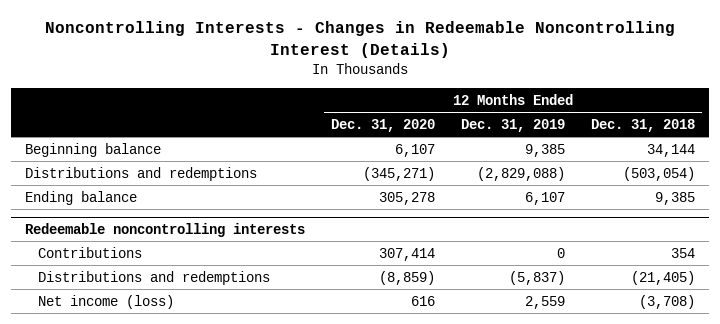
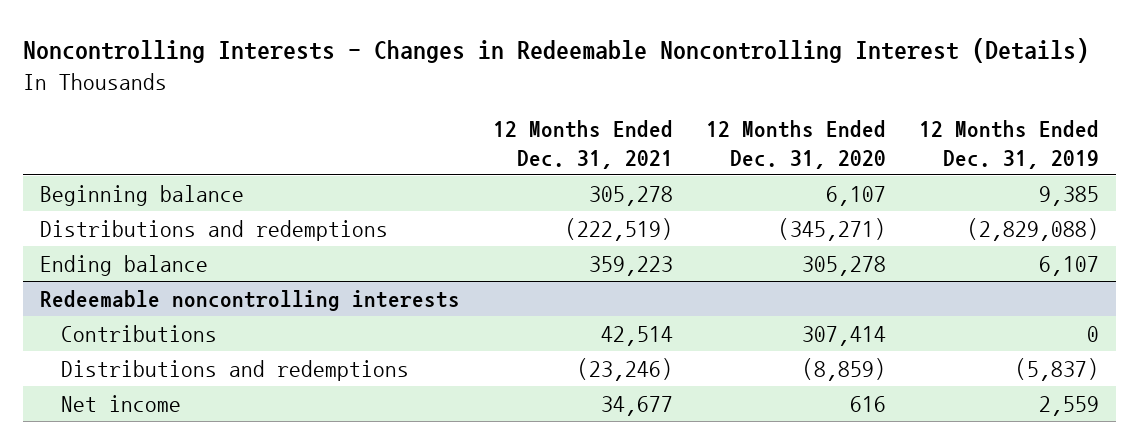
- | 12 Months Ended Dec. 31, 2020 | 12 Months Ended Dec. 31, 2019 | 12 Months Ended Dec. 31, 2018
+ | 12 Months Ended Dec. 31, 2021 | 12 Months Ended Dec. 31, 2020 | 12 Months Ended Dec. 31, 2019
@ Redeemable noncontrolling interests
- Net income (loss) | 616 | 2,559 | (3,708)
+ Net income | 34,677 | 616 | 2,559

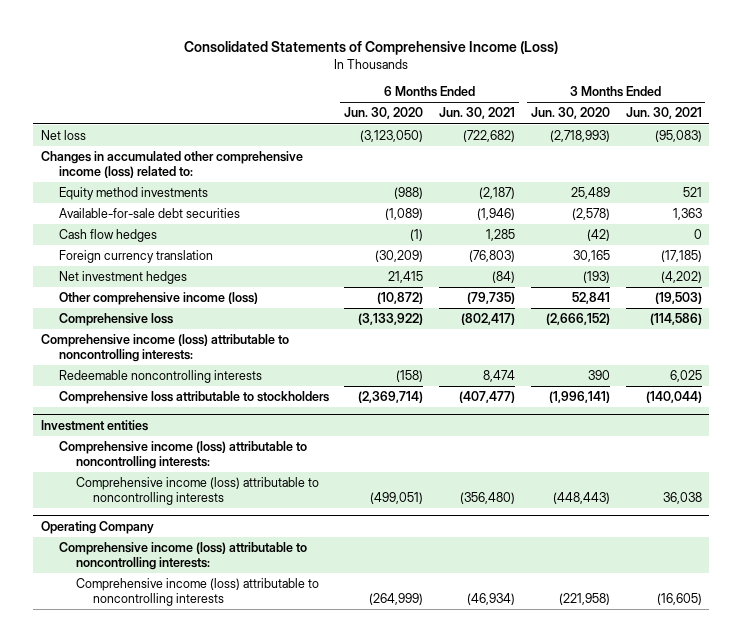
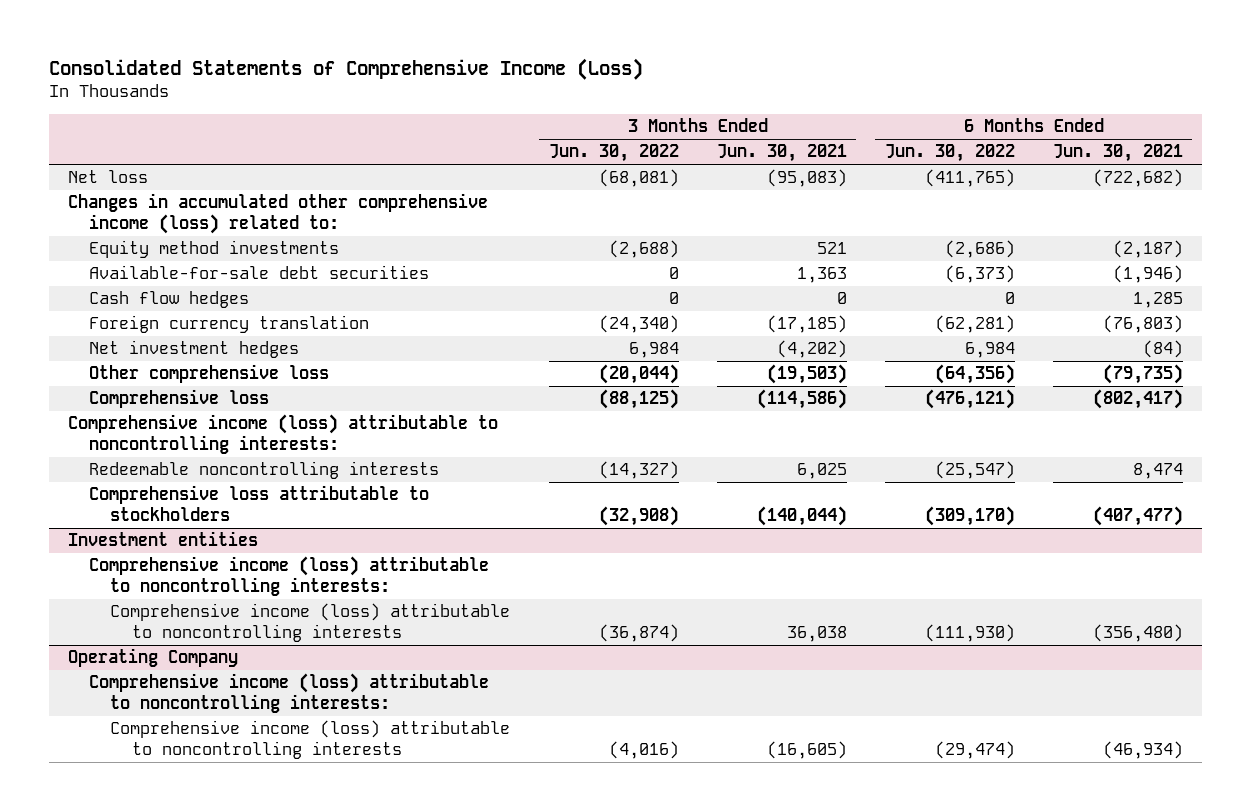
- | 6 Months Ended Jun. 30, 2020 | 6 Months Ended Jun. 30, 2021 | 3 Months Ended Jun. 30, 2020 | 3 Months Ended Jun. 30, 2021
+ | 3 Months Ended Jun. 30, 2022 | 3 Months Ended Jun. 30, 2021 | 6 Months Ended Jun. 30, 2022 | 6 Months Ended Jun. 30, 2021
- Other comprehensive income (loss) | (10,872) | (79,735) | 52,841 | (19,503)
+ Other comprehensive loss | (20,044) | (19,503) | (64,356) | (79,735)

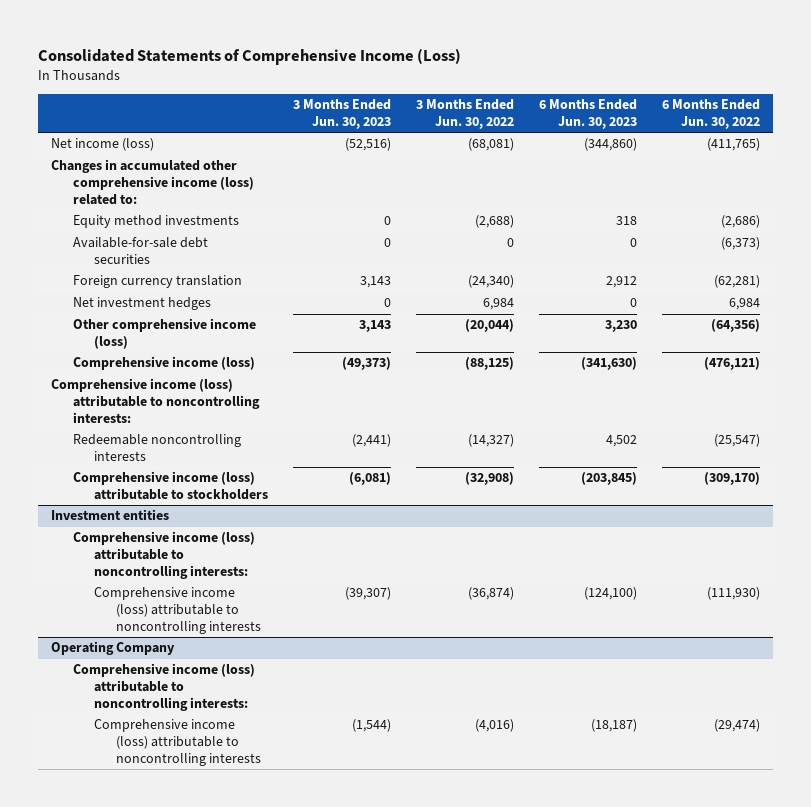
- | 3 Months Ended Jun. 30, 2022 | 3 Months Ended Jun. 30, 2021 | 6 Months Ended Jun. 30, 2022 | 6 Months Ended Jun. 30, 2021
+ | 3 Months Ended Jun. 30, 2023 | 3 Months Ended Jun. 30, 2022 | 6 Months Ended Jun. 30, 2023 | 6 Months Ended Jun. 30, 2022
- Net loss | (68,081) | (95,083) | (411,765) | (722,682)
+ Net income (loss) | (52,516) | (68,081) | (344,860) | (411,765)
- Cash flow hedges | 0 | 0 | 0 | 1,285
- Other comprehensive loss | (20,044) | (19,503) | (64,356) | (79,735)
- Comprehensive loss | (88,125) | (114,586) | (476,121) | (802,417)
+ Other comprehensive income (loss) | 3,143 | (20,044) | 3,230 | (64,356)
+ Comprehensive income (loss) | (49,373) | (88,125) | (341,630) | (476,121)
- Comprehensive loss attributable to stockholders | (32,908) | (140,044) | (309,170) | (407,477)
+ Comprehensive income (loss) attributable to stockholders | (6,081) | (32,908) | (203,845) | (309,170)

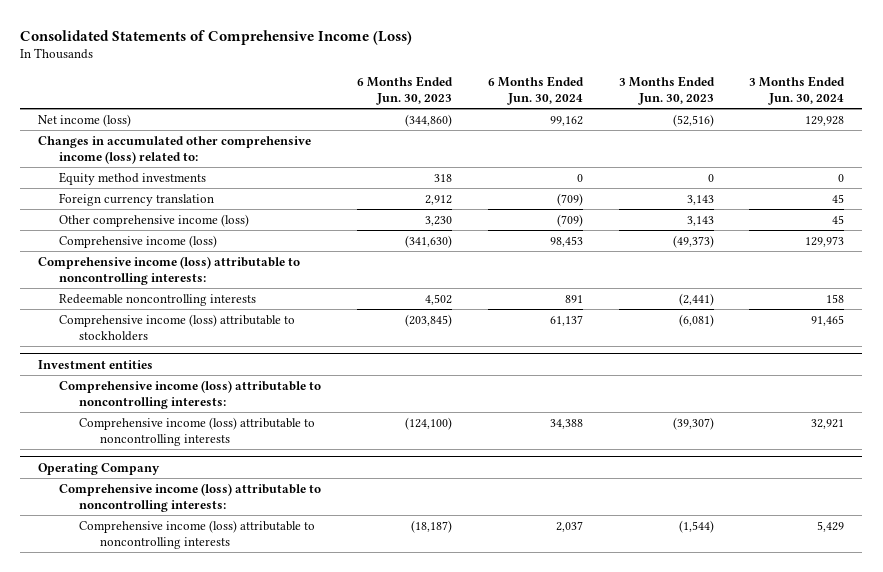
- | 3 Months Ended Jun. 30, 2023 | 3 Months Ended Jun. 30, 2022 | 6 Months Ended Jun. 30, 2023 | 6 Months Ended Jun. 30, 2022
+ | 6 Months Ended Jun. 30, 2023 | 6 Months Ended Jun. 30, 2024 | 3 Months Ended Jun. 30, 2023 | 3 Months Ended Jun. 30, 2024
- Available-for-sale debt securities | 0 | 0 | 0 | (6,373)
- Net investment hedges | 0 | 6,984 | 0 | 6,984

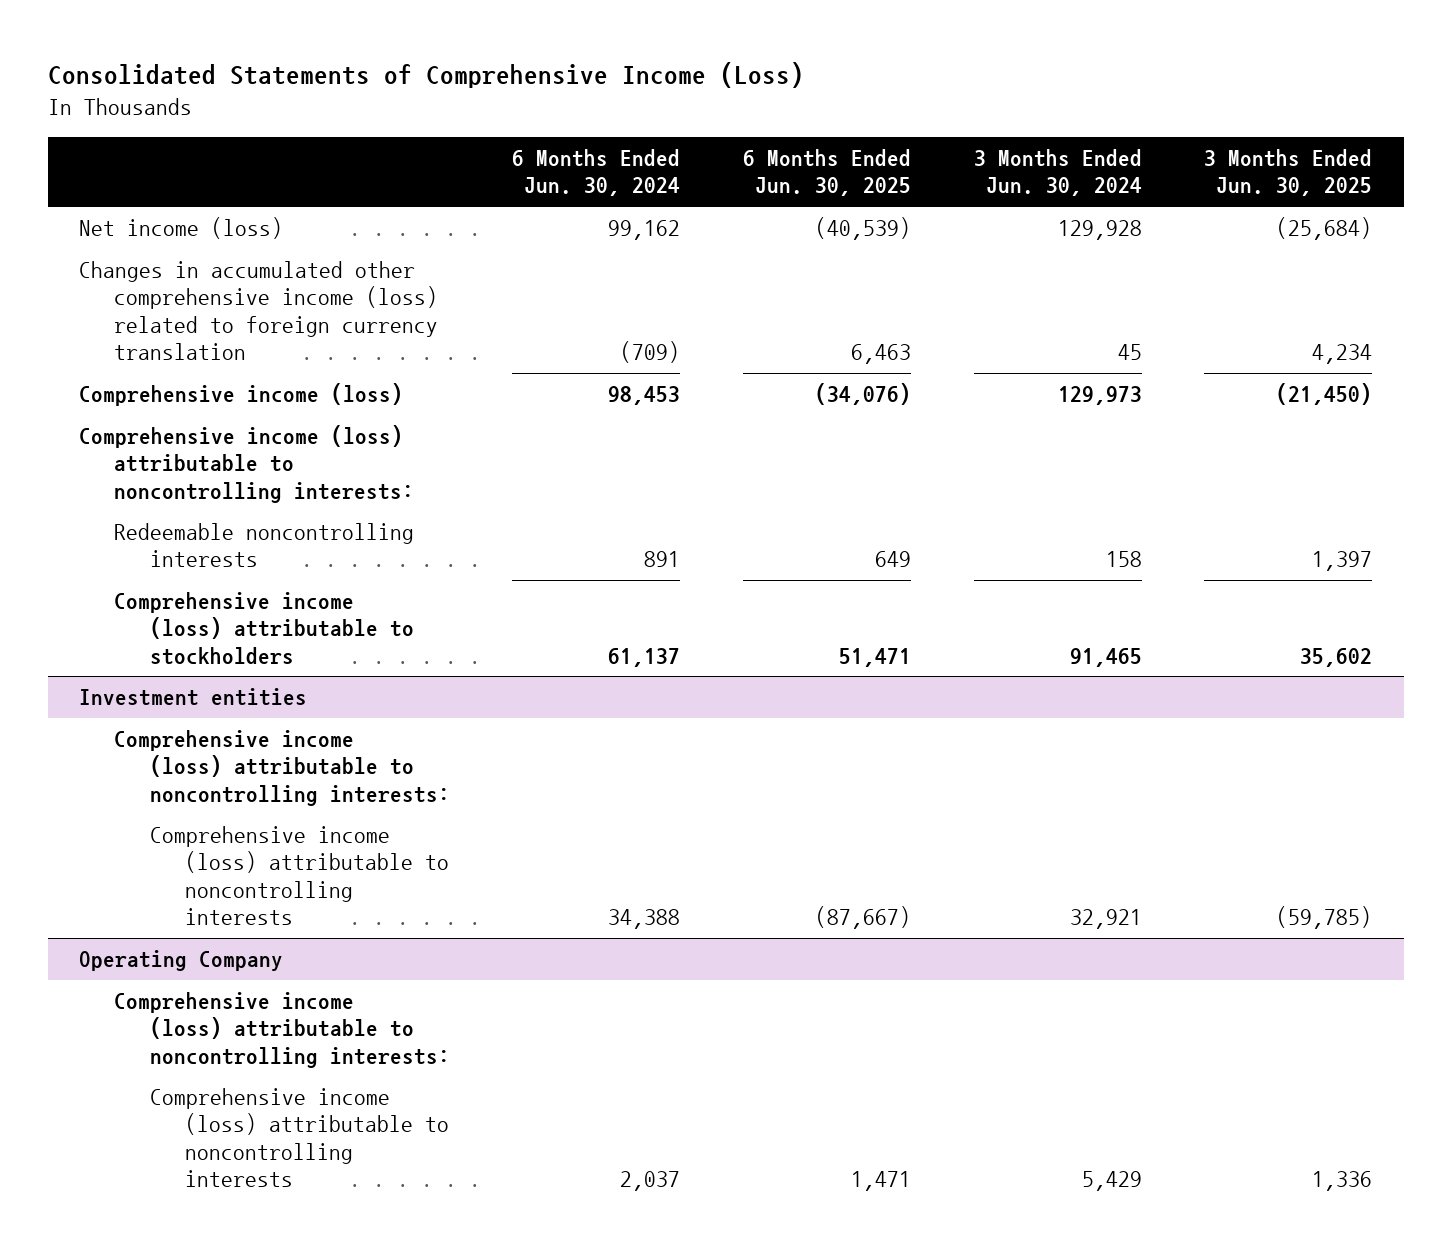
- | 6 Months Ended Jun. 30, 2023 | 6 Months Ended Jun. 30, 2024 | 3 Months Ended Jun. 30, 2023 | 3 Months Ended Jun. 30, 2024
+ | 6 Months Ended Jun. 30, 2024 | 6 Months Ended Jun. 30, 2025 | 3 Months Ended Jun. 30, 2024 | 3 Months Ended Jun. 30, 2025
- Changes in accumulated other comprehensive income (loss) related to:
- Equity method investments | 318 | 0 | 0 | 0
- Foreign currency translation | 2,912 | (709) | 3,143 | 45
- Other comprehensive income (loss) | 3,230 | (709) | 3,143 | 45
+ Changes in accumulated other comprehensive income (loss) related to foreign currency translation | (709) | 6,463 | 45 | 4,234

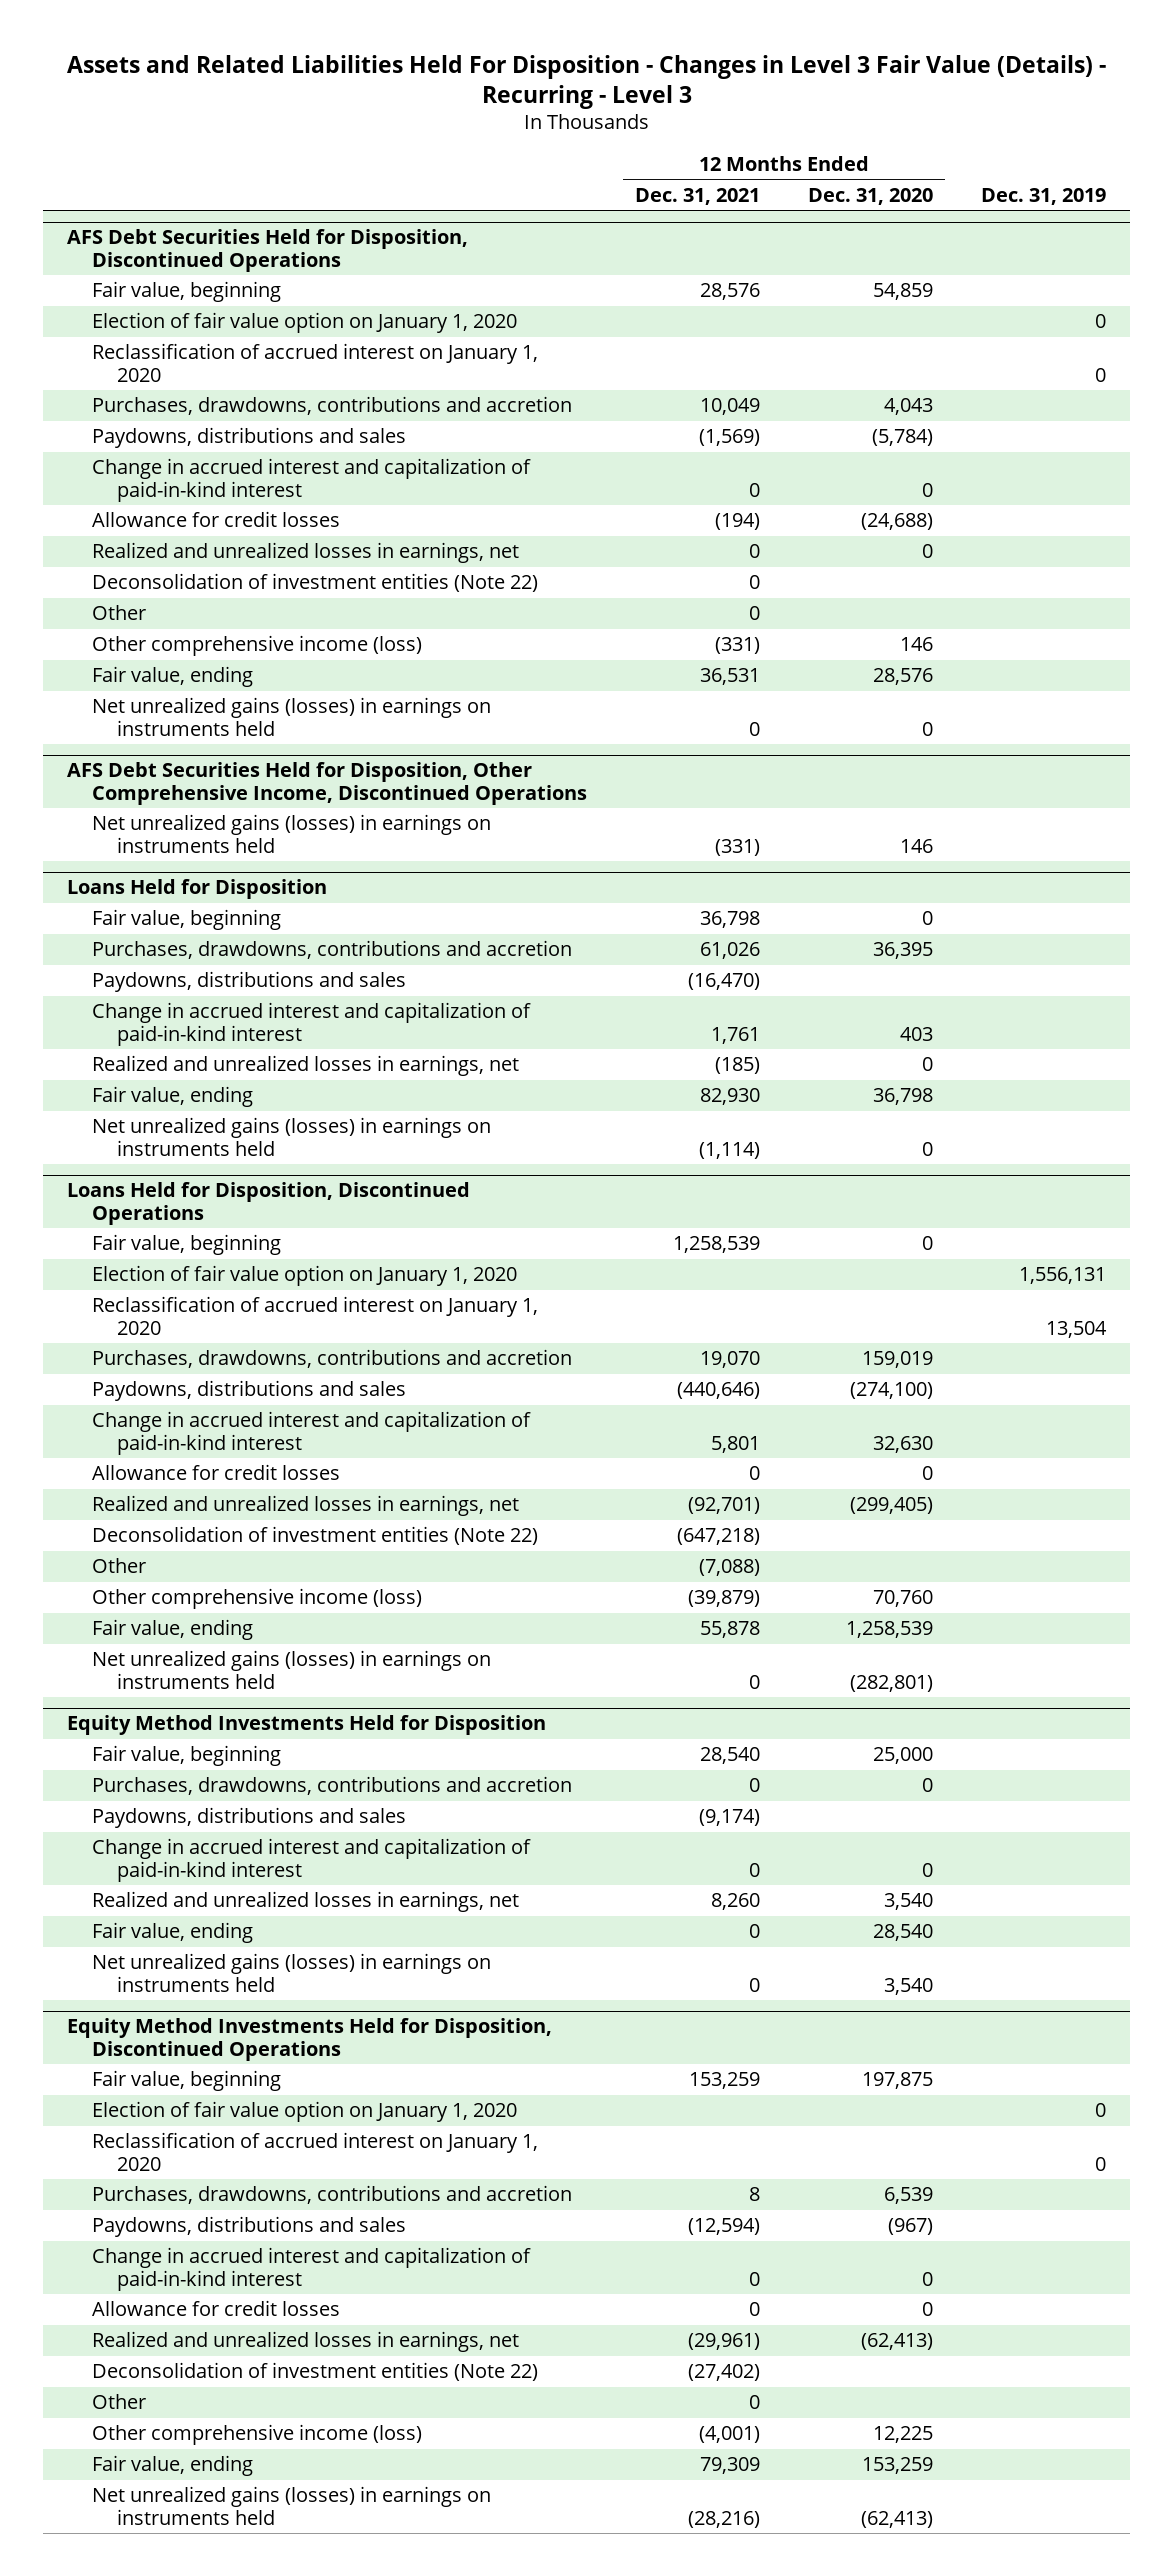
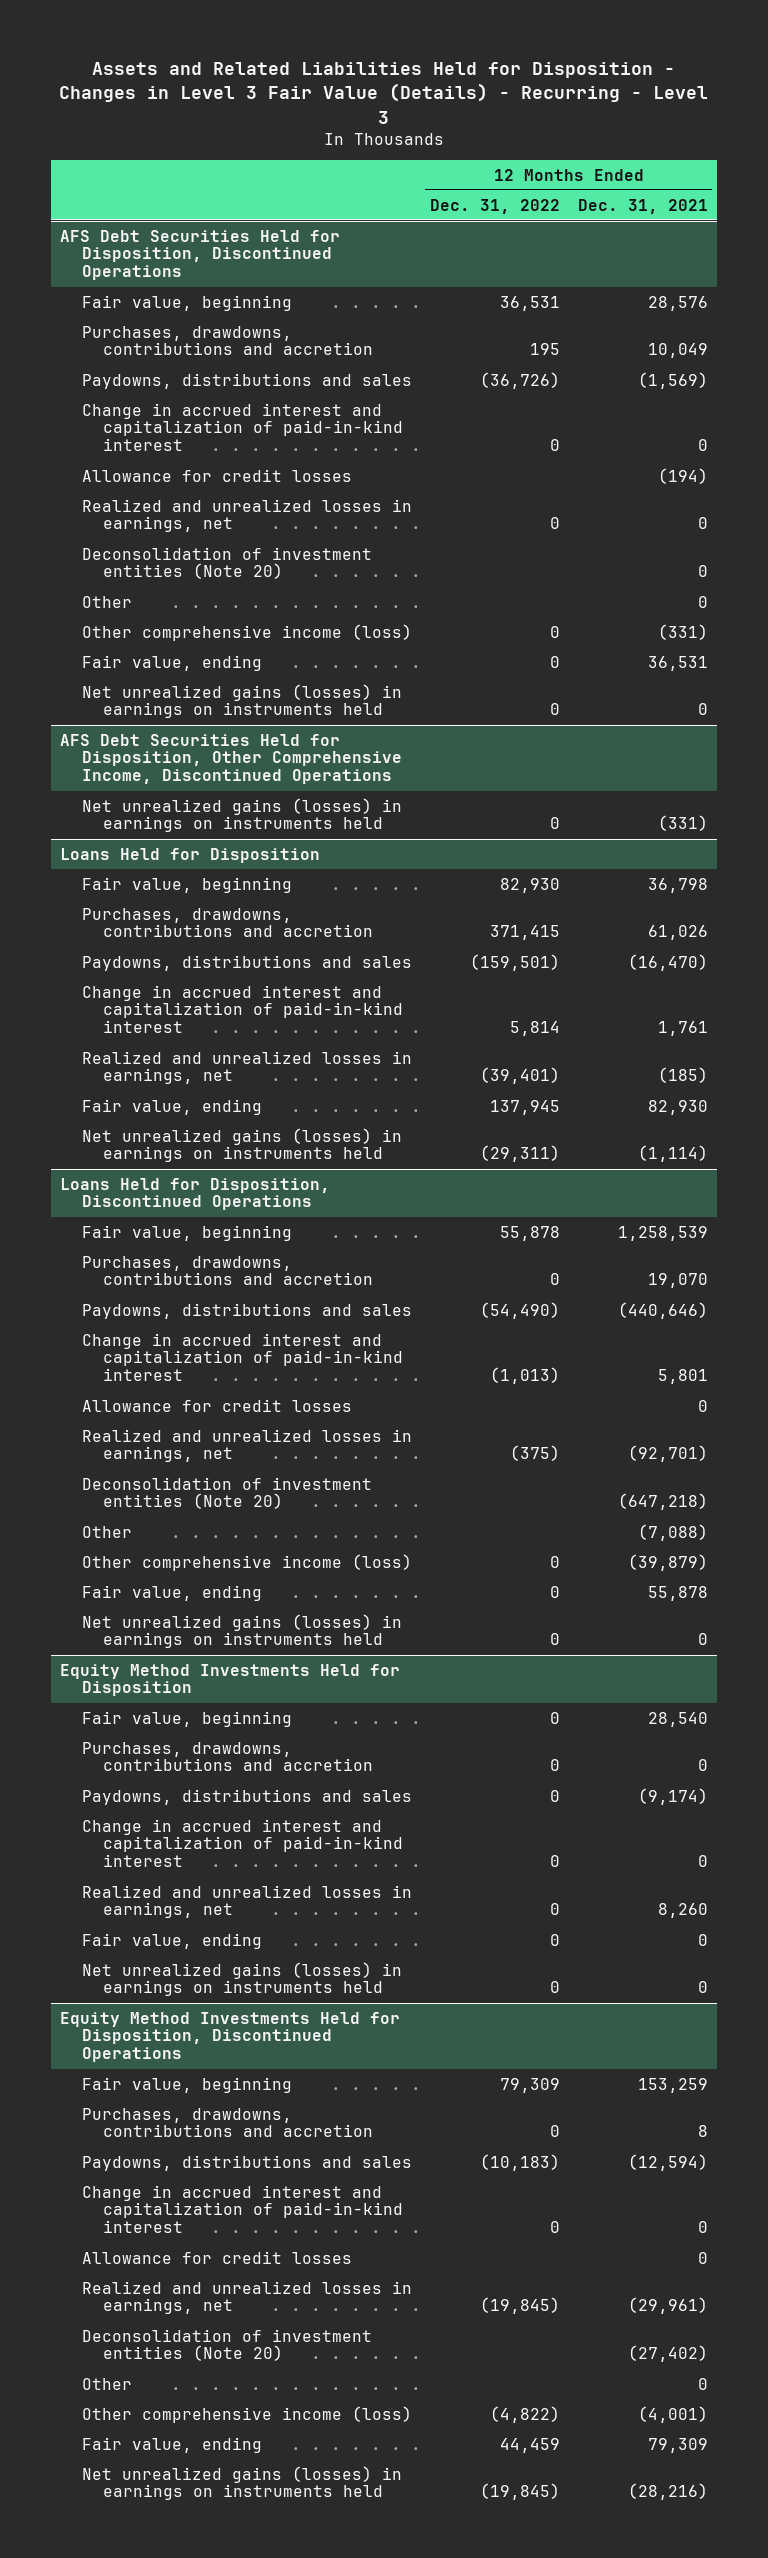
- Assets and Related Liabilities Held For Disposition - Changes in Level 3 Fair Value (Details) - Recurring - Level 3
+ Assets and Related Liabilities Held for Disposition - Changes in Level 3 Fair Value (Details) - Recurring - Level 3
- | 12 Months Ended Dec. 31, 2021 | 12 Months Ended Dec. 31, 2020 | Dec. 31, 2019
+ | 12 Months Ended Dec. 31, 2022 | 12 Months Ended Dec. 31, 2021
@ AFS Debt Securities Held for Disposition, Discontinued Operations
- Election of fair value option on January 1, 2020 | | | 0
- Reclassification of accrued interest on January 1, 2020 | | | 0
- Deconsolidation of investment entities (Note 22) | 0 | |
+ Deconsolidation of investment entities (Note 20) | | 0
@ Loans Held for Disposition, Discontinued Operations
- Election of fair value option on January 1, 2020 | | | 1,556,131
- Reclassification of accrued interest on January 1, 2020 | | | 13,504
- Deconsolidation of investment entities (Note 22) | (647,218) | |
+ Deconsolidation of investment entities (Note 20) | | (647,218)
@ Equity Method Investments Held for Disposition, Discontinued Operations
- Election of fair value option on January 1, 2020 | | | 0
- Reclassification of accrued interest on January 1, 2020 | | | 0
- Deconsolidation of investment entities (Note 22) | (27,402) | |
+ Deconsolidation of investment entities (Note 20) | | (27,402)

